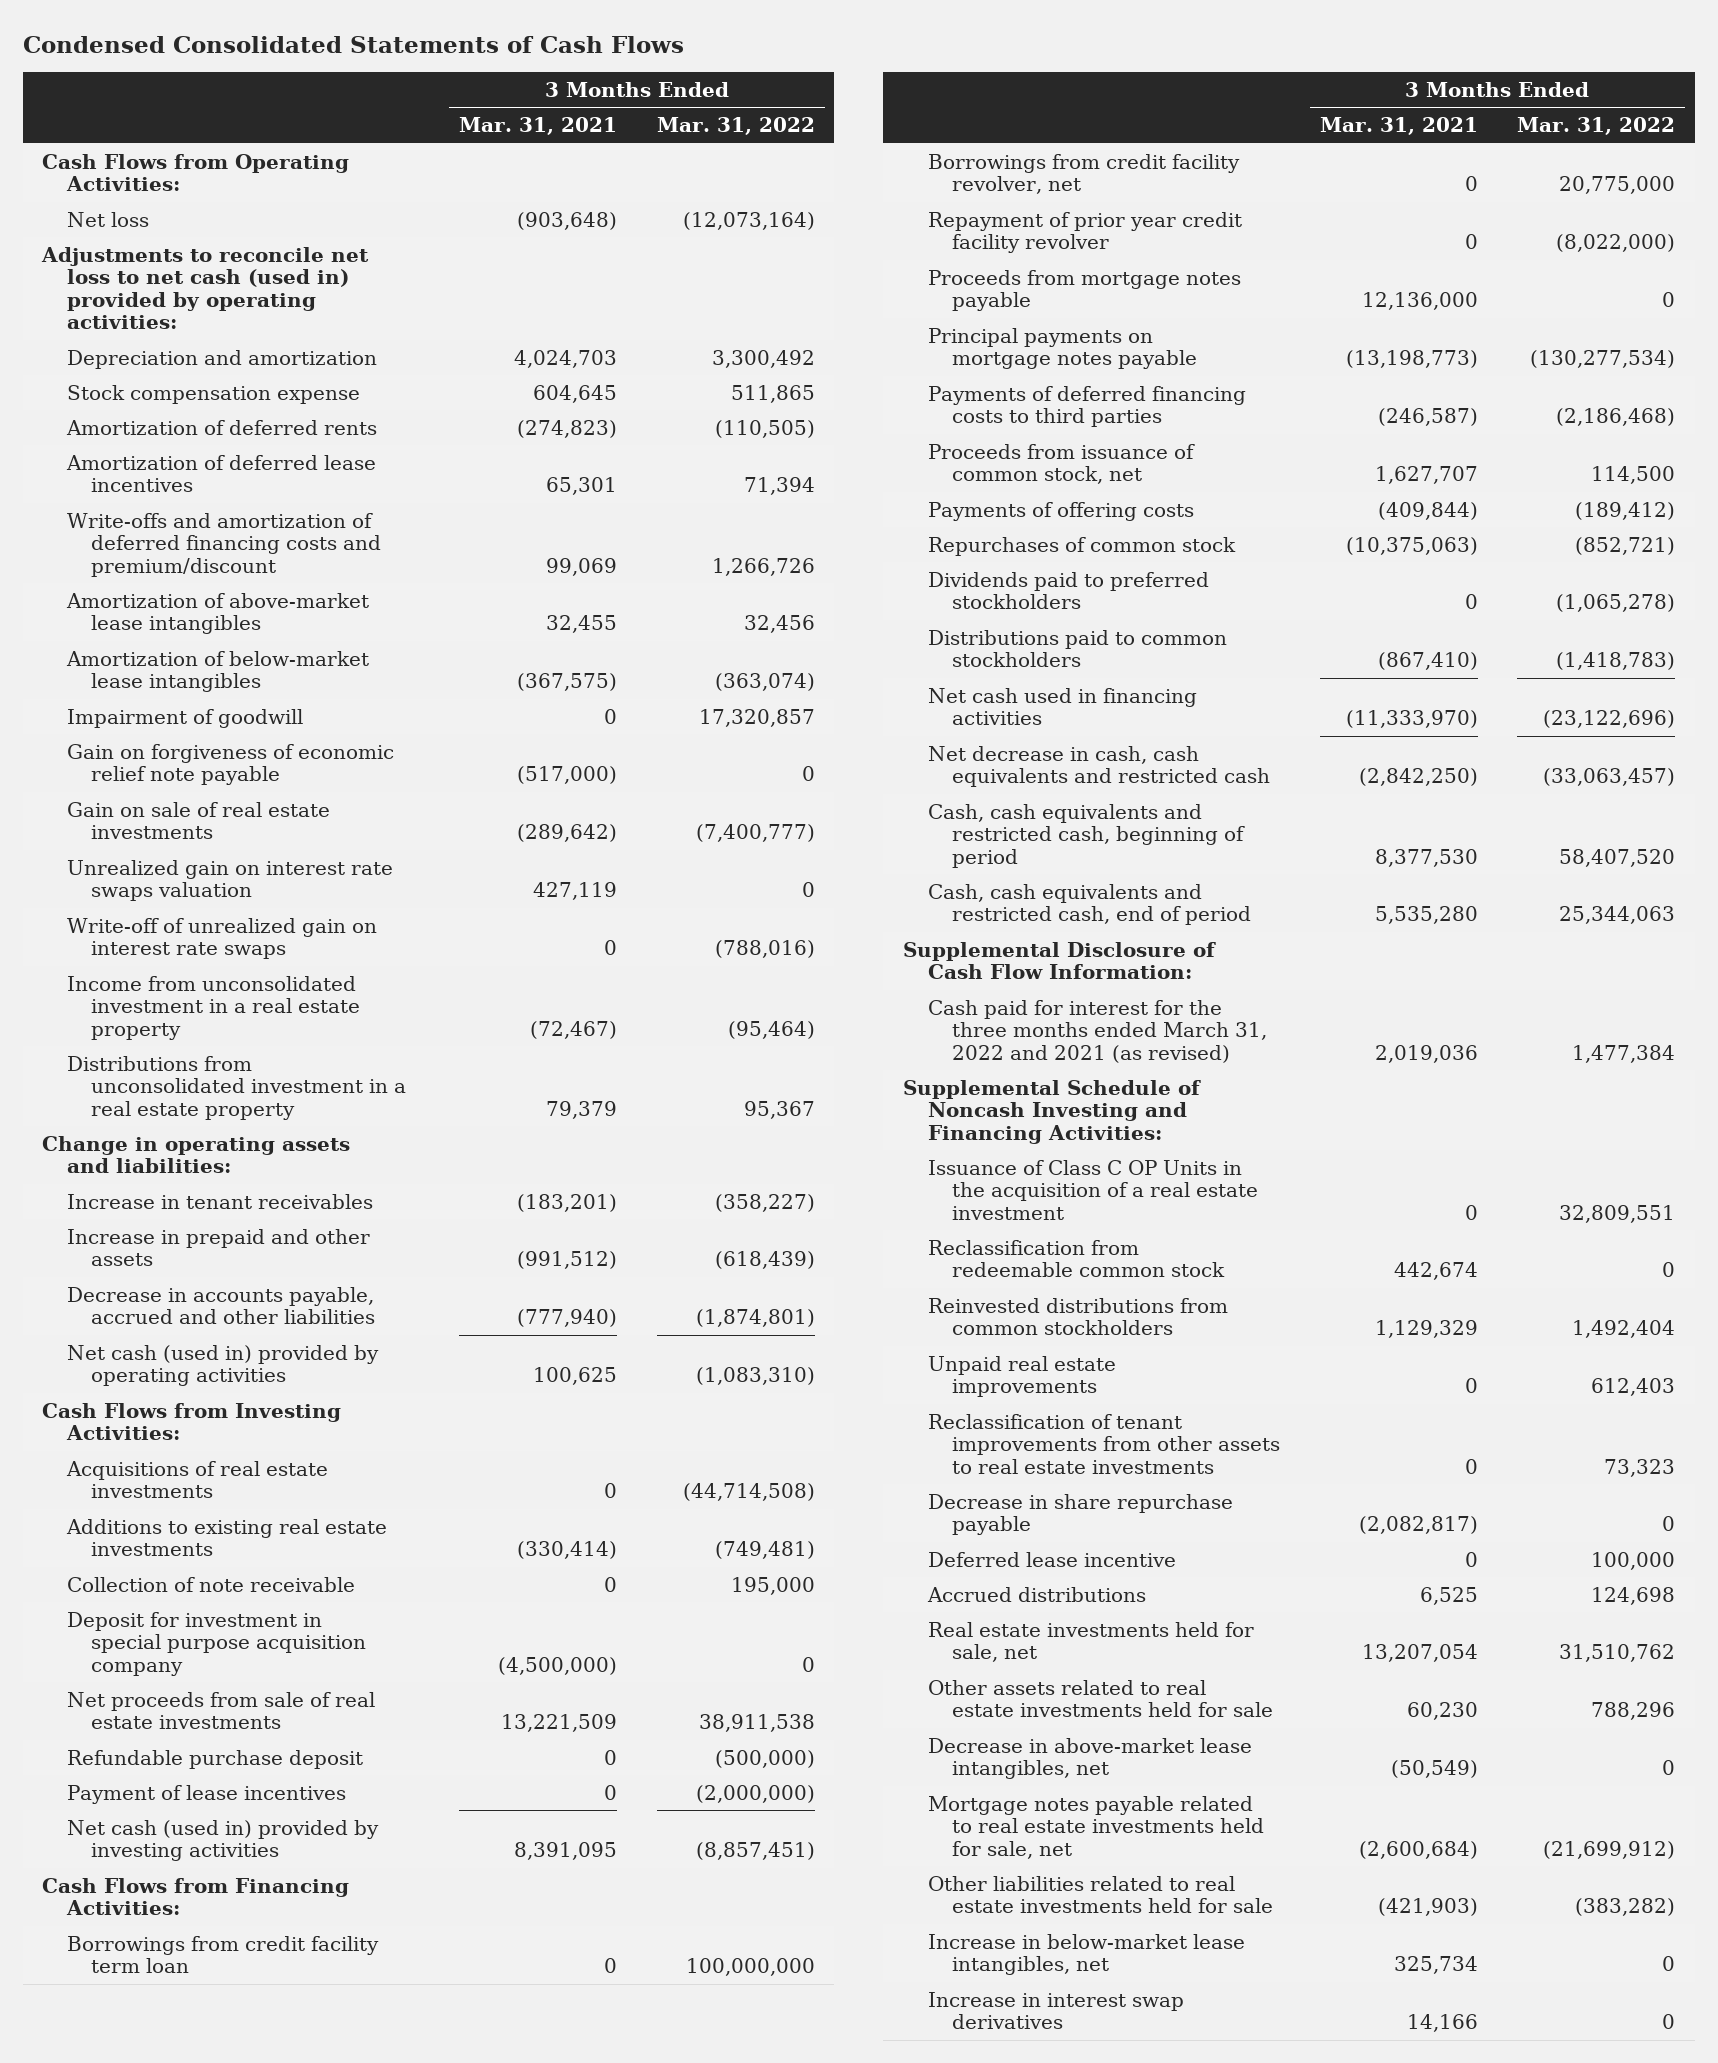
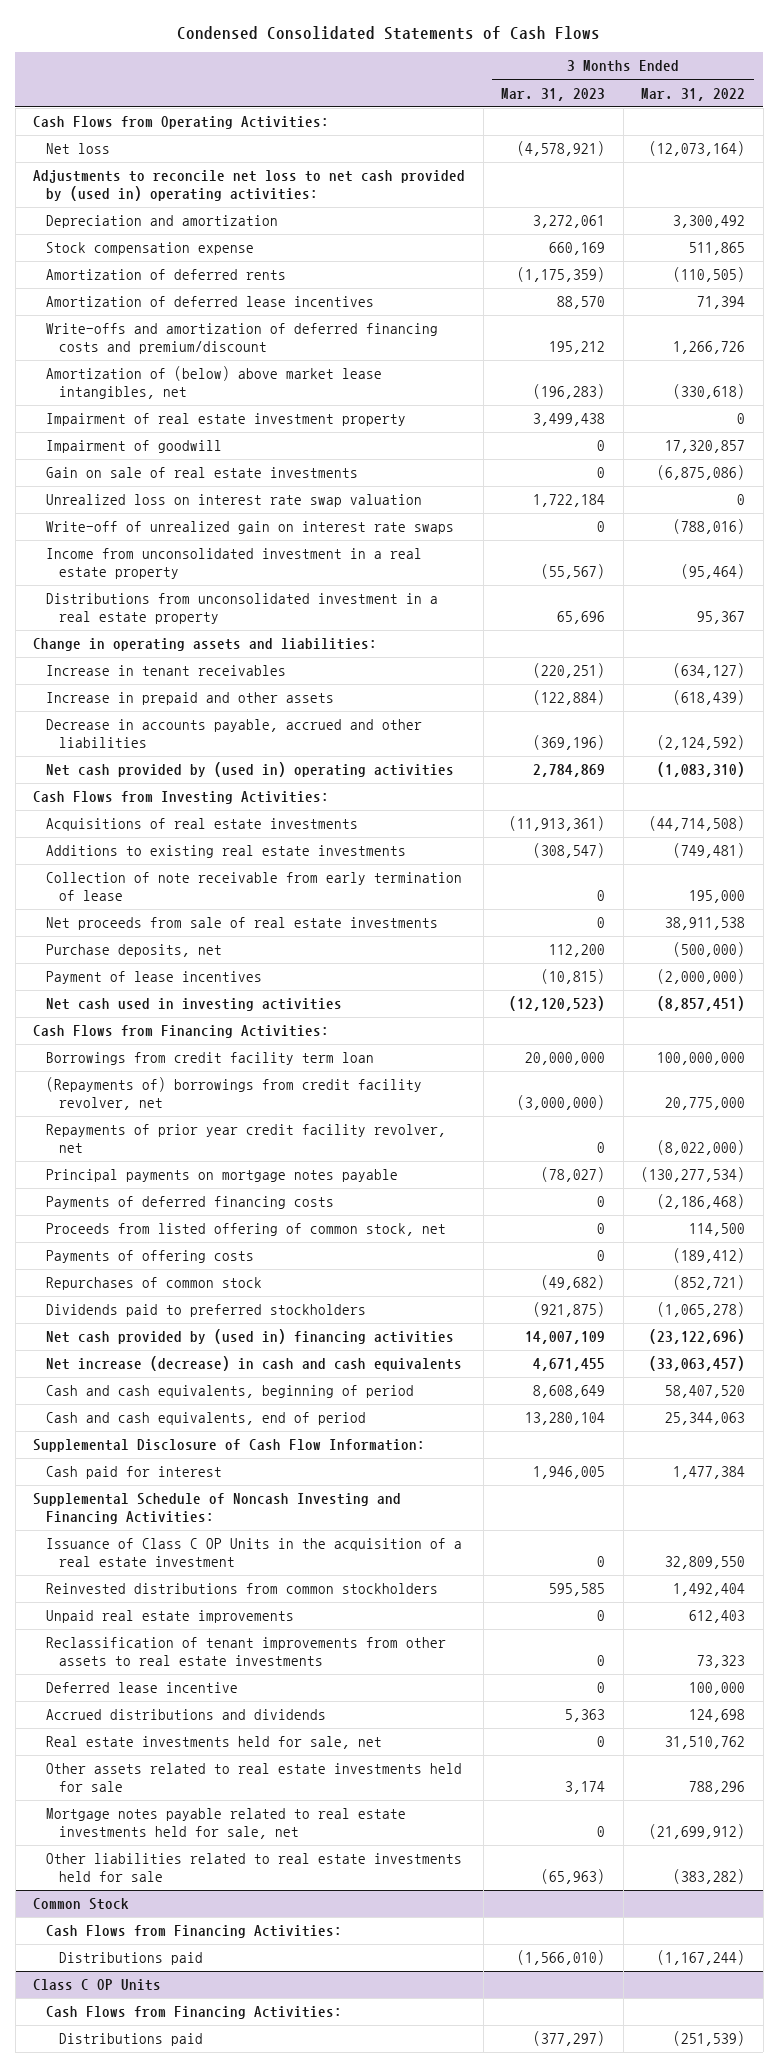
- | 3 Months Ended Mar. 31, 2021 | 3 Months Ended Mar. 31, 2022
+ | 3 Months Ended Mar. 31, 2023 | 3 Months Ended Mar. 31, 2022
- Adjustments to reconcile net loss to net cash (used in) provided by operating activities:
+ Adjustments to reconcile net loss to net cash provided by (used in) operating activities:
- Amortization of above-market lease intangibles | 32,455 | 32,456
- Amortization of below-market lease intangibles | (367,575) | (363,074)
+ Amortization of (below) above market lease intangibles, net | (196,283) | (330,618)
+ Impairment of real estate investment property | 3,499,438 | 0
- Gain on forgiveness of economic relief note payable | (517,000) | 0
- Gain on sale of real estate investments | (289,642) | (7,400,777)
- Unrealized gain on interest rate swaps valuation | 427,119 | 0
+ Gain on sale of real estate investments | 0 | (6,875,086)
+ Unrealized loss on interest rate swap valuation | 1,722,184 | 0
- Increase in tenant receivables | (183,201) | (358,227)
+ Increase in tenant receivables | (220,251) | (634,127)
- Decrease in accounts payable, accrued and other liabilities | (777,940) | (1,874,801)
- Net cash (used in) provided by operating activities | 100,625 | (1,083,310)
+ Decrease in accounts payable, accrued and other liabilities | (369,196) | (2,124,592)
+ Net cash provided by (used in) operating activities | 2,784,869 | (1,083,310)
- Collection of note receivable | 0 | 195,000
- Deposit for investment in special purpose acquisition company | (4,500,000) | 0
+ Collection of note receivable from early termination of lease | 0 | 195,000
- Refundable purchase deposit | 0 | (500,000)
+ Purchase deposits, net | 112,200 | (500,000)
- Net cash (used in) provided by investing activities | 8,391,095 | (8,857,451)
+ Net cash used in investing activities | (12,120,523) | (8,857,451)
- Borrowings from credit facility revolver, net | 0 | 20,775,000
- Repayment of prior year credit facility revolver | 0 | (8,022,000)
- Proceeds from mortgage notes payable | 12,136,000 | 0
+ (Repayments of) borrowings from credit facility revolver, net | (3,000,000) | 20,775,000
+ Repayments of prior year credit facility revolver, net | 0 | (8,022,000)
- Payments of deferred financing costs to third parties | (246,587) | (2,186,468)
- Proceeds from issuance of common stock, net | 1,627,707 | 114,500
+ Payments of deferred financing costs | 0 | (2,186,468)
+ Proceeds from listed offering of common stock, net | 0 | 114,500
- Distributions paid to common stockholders | (867,410) | (1,418,783)
- Net cash used in financing activities | (11,333,970) | (23,122,696)
- Net decrease in cash, cash equivalents and restricted cash | (2,842,250) | (33,063,457)
- Cash, cash equivalents and restricted cash, beginning of period | 8,377,530 | 58,407,520
- Cash, cash equivalents and restricted cash, end of period | 5,535,280 | 25,344,063
+ Net cash provided by (used in) financing activities | 14,007,109 | (23,122,696)
+ Net increase (decrease) in cash and cash equivalents | 4,671,455 | (33,063,457)
+ Cash and cash equivalents, beginning of period | 8,608,649 | 58,407,520
+ Cash and cash equivalents, end of period | 13,280,104 | 25,344,063
- Cash paid for interest for the three months ended March 31, 2022 and 2021 (as revised) | 2,019,036 | 1,477,384
+ Cash paid for interest | 1,946,005 | 1,477,384
- Issuance of Class C OP Units in the acquisition of a real estate investment | 0 | 32,809,551
- Reclassification from redeemable common stock | 442,674 | 0
+ Issuance of Class C OP Units in the acquisition of a real estate investment | 0 | 32,809,550
- Decrease in share repurchase payable | (2,082,817) | 0
- Accrued distributions | 6,525 | 124,698
+ Accrued distributions and dividends | 5,363 | 124,698
- Decrease in above-market lease intangibles, net | (50,549) | 0
- Increase in below-market lease intangibles, net | 325,734 | 0
- Increase in interest swap derivatives | 14,166 | 0
+ Common Stock
+ Cash Flows from Financing Activities:
+ Distributions paid | (1,566,010) | (1,167,244)
+ Class C OP Units
+ Cash Flows from Financing Activities:
+ Distributions paid | (377,297) | (251,539)

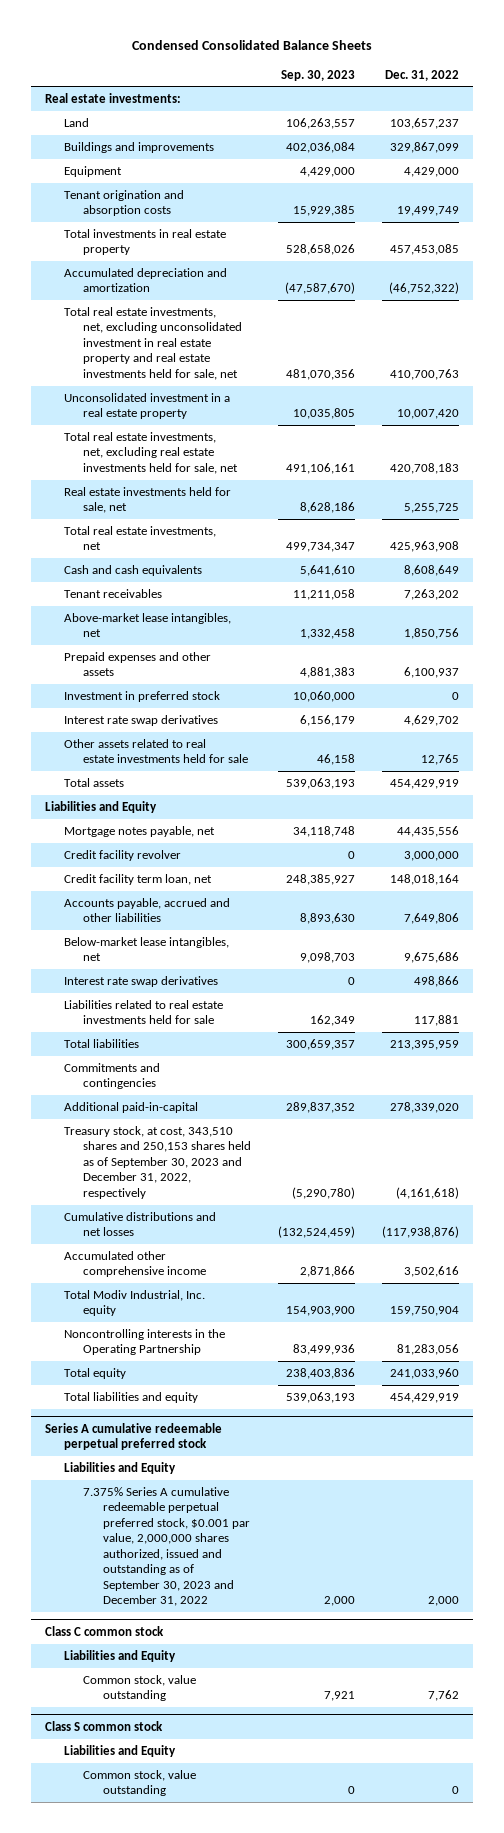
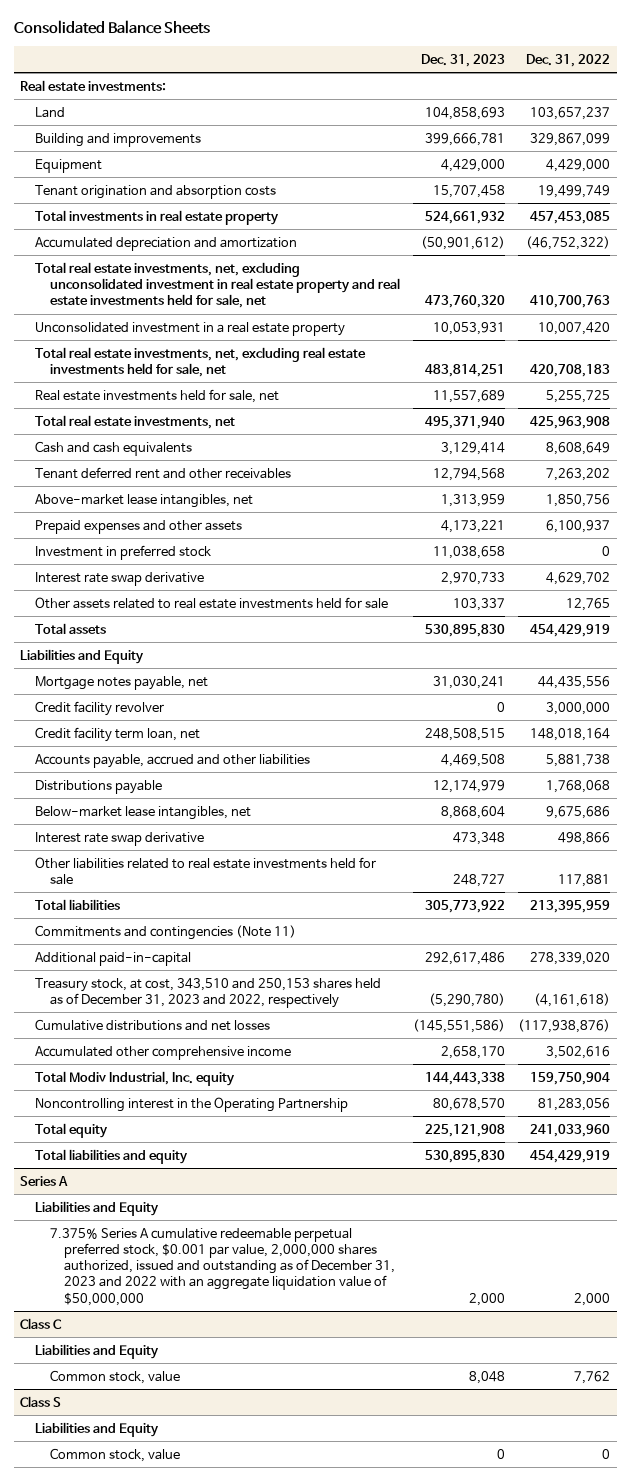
- Condensed Consolidated Balance Sheets
+ Consolidated Balance Sheets
- | Sep. 30, 2023 | Dec. 31, 2022
+ | Dec. 31, 2023 | Dec. 31, 2022
- Buildings and improvements | 402,036,084 | 329,867,099
+ Building and improvements | 399,666,781 | 329,867,099
- Tenant receivables | 11,211,058 | 7,263,202
+ Tenant deferred rent and other receivables | 12,794,568 | 7,263,202
- Interest rate swap derivatives | 6,156,179 | 4,629,702
+ Interest rate swap derivative | 2,970,733 | 4,629,702
- Accounts payable, accrued and other liabilities | 8,893,630 | 7,649,806
+ Accounts payable, accrued and other liabilities | 4,469,508 | 5,881,738
+ Distributions payable | 12,174,979 | 1,768,068
- Interest rate swap derivatives | 0 | 498,866
- Liabilities related to real estate investments held for sale | 162,349 | 117,881
+ Interest rate swap derivative | 473,348 | 498,866
+ Other liabilities related to real estate investments held for sale | 248,727 | 117,881
- Commitments and contingencies
+ Commitments and contingencies (Note 11)
- Treasury stock, at cost, 343,510 shares and 250,153 shares held as of September 30, 2023 and December 31, 2022, respectively | (5,290,780) | (4,161,618)
+ Treasury stock, at cost, 343,510 and 250,153 shares held as of December 31, 2023 and 2022, respectively | (5,290,780) | (4,161,618)
- Noncontrolling interests in the Operating Partnership | 83,499,936 | 81,283,056
+ Noncontrolling interest in the Operating Partnership | 80,678,570 | 81,283,056
- Series A cumulative redeemable perpetual preferred stock
+ Series A
- 7.375% Series A cumulative redeemable perpetual preferred stock, $0.001 par value, 2,000,000 shares authorized, issued and outstanding as of September 30, 2023 and December 31, 2022 | 2,000 | 2,000
- Class C common stock
+ 7.375% Series A cumulative redeemable perpetual preferred stock, $0.001 par value, 2,000,000 shares authorized, issued and outstanding as of December 31, 2023 and 2022 with an aggregate liquidation value of $50,000,000 | 2,000 | 2,000
+ Class C
- Common stock, value outstanding | 7,921 | 7,762
- Class S common stock
+ Common stock, value | 8,048 | 7,762
+ Class S
- Common stock, value outstanding | 0 | 0
+ Common stock, value | 0 | 0

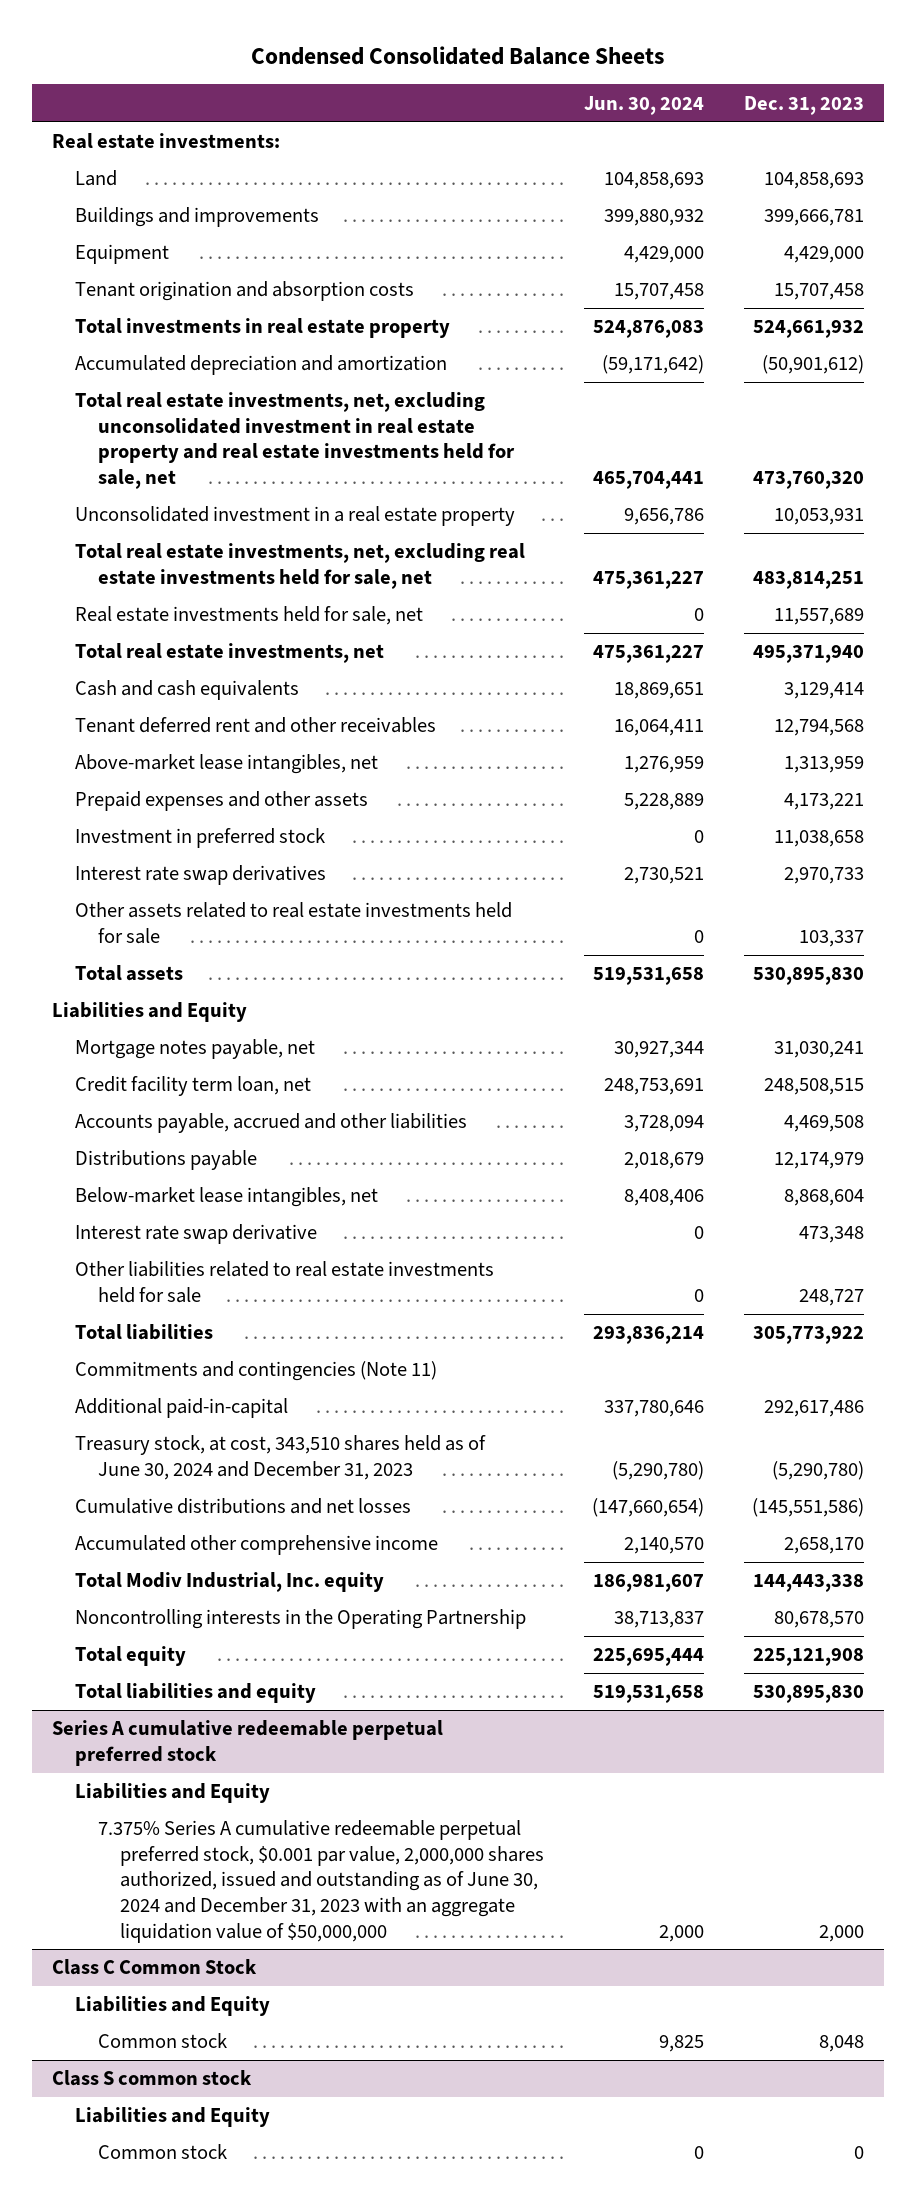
- Consolidated Balance Sheets
+ Condensed Consolidated Balance Sheets
- | Dec. 31, 2023 | Dec. 31, 2022
+ | Jun. 30, 2024 | Dec. 31, 2023
- Building and improvements | 399,666,781 | 329,867,099
+ Buildings and improvements | 399,880,932 | 399,666,781
- Interest rate swap derivative | 2,970,733 | 4,629,702
+ Interest rate swap derivatives | 2,730,521 | 2,970,733
- Credit facility revolver | 0 | 3,000,000
- Treasury stock, at cost, 343,510 and 250,153 shares held as of December 31, 2023 and 2022, respectively | (5,290,780) | (4,161,618)
+ Treasury stock, at cost, 343,510 shares held as of June 30, 2024 and December 31, 2023 | (5,290,780) | (5,290,780)
- Noncontrolling interest in the Operating Partnership | 80,678,570 | 81,283,056
+ Noncontrolling interests in the Operating Partnership | 38,713,837 | 80,678,570
- Series A
+ Series A cumulative redeemable perpetual preferred stock
- 7.375% Series A cumulative redeemable perpetual preferred stock, $0.001 par value, 2,000,000 shares authorized, issued and outstanding as of December 31, 2023 and 2022 with an aggregate liquidation value of $50,000,000 | 2,000 | 2,000
- Class C
+ 7.375% Series A cumulative redeemable perpetual preferred stock, $0.001 par value, 2,000,000 shares authorized, issued and outstanding as of June 30, 2024 and December 31, 2023 with an aggregate liquidation value of $50,000,000 | 2,000 | 2,000
+ Class C Common Stock
- Common stock, value | 8,048 | 7,762
- Class S
+ Common stock | 9,825 | 8,048
+ Class S common stock
- Common stock, value | 0 | 0
+ Common stock | 0 | 0

